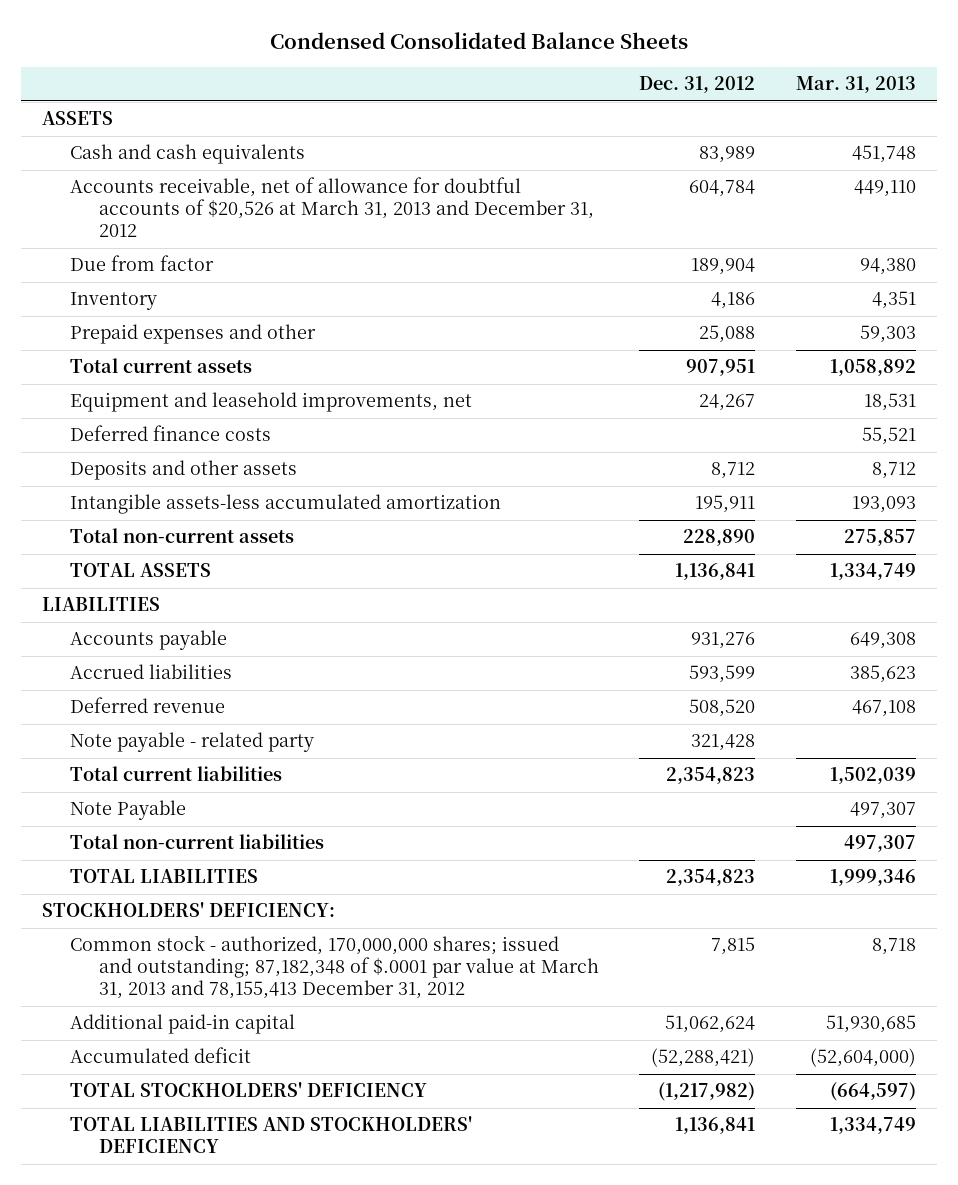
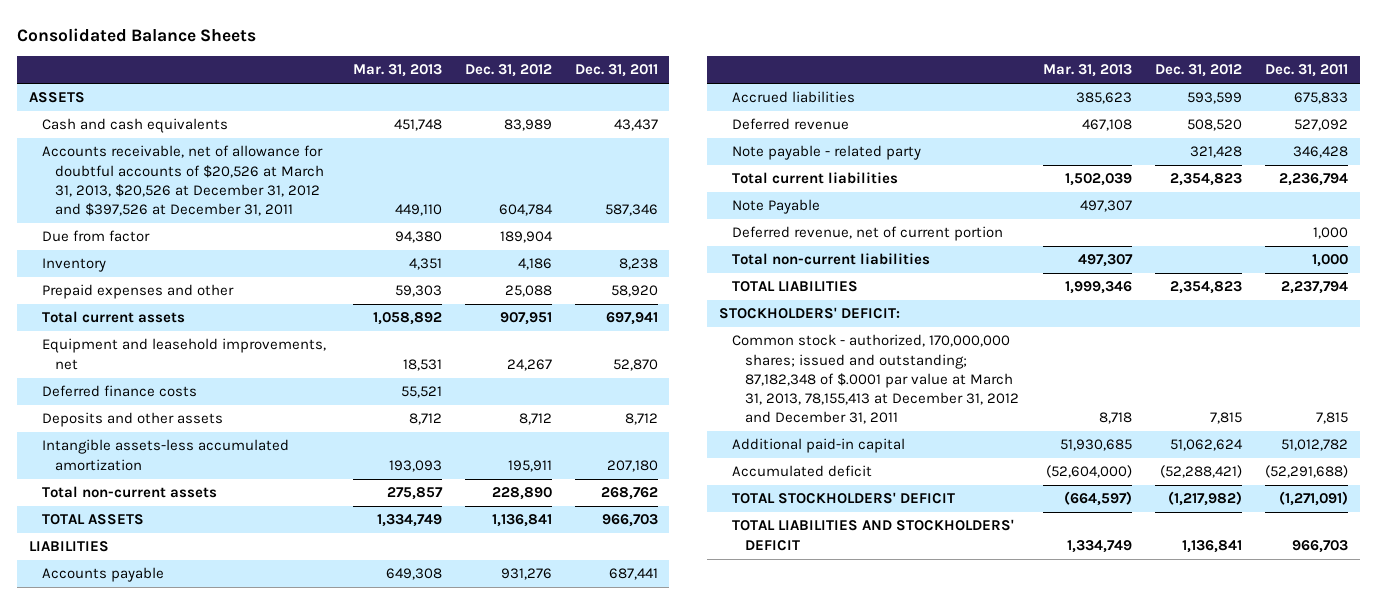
- Condensed Consolidated Balance Sheets
+ Consolidated Balance Sheets
- | Dec. 31, 2012 | Mar. 31, 2013
+ | Mar. 31, 2013 | Dec. 31, 2012 | Dec. 31, 2011
- Accounts receivable, net of allowance for doubtful accounts of $20,526 at March 31, 2013 and December 31, 2012 | 604,784 | 449,110
+ Accounts receivable, net of allowance for doubtful accounts of $20,526 at March 31, 2013, $20,526 at December 31, 2012 and $397,526 at December 31, 2011 | 449,110 | 604,784 | 587,346
+ Deferred revenue, net of current portion | | | 1,000
- STOCKHOLDERS' DEFICIENCY:
- Common stock - authorized, 170,000,000 shares; issued and outstanding; 87,182,348 of $.0001 par value at March 31, 2013 and 78,155,413 December 31, 2012 | 7,815 | 8,718
+ STOCKHOLDERS' DEFICIT:
+ Common stock - authorized, 170,000,000 shares; issued and outstanding; 87,182,348 of $.0001 par value at March 31, 2013, 78,155,413 at December 31, 2012 and December 31, 2011 | 8,718 | 7,815 | 7,815
- TOTAL STOCKHOLDERS' DEFICIENCY | (1,217,982) | (664,597)
- TOTAL LIABILITIES AND STOCKHOLDERS' DEFICIENCY | 1,136,841 | 1,334,749
+ TOTAL STOCKHOLDERS' DEFICIT | (664,597) | (1,217,982) | (1,271,091)
+ TOTAL LIABILITIES AND STOCKHOLDERS' DEFICIT | 1,334,749 | 1,136,841 | 966,703

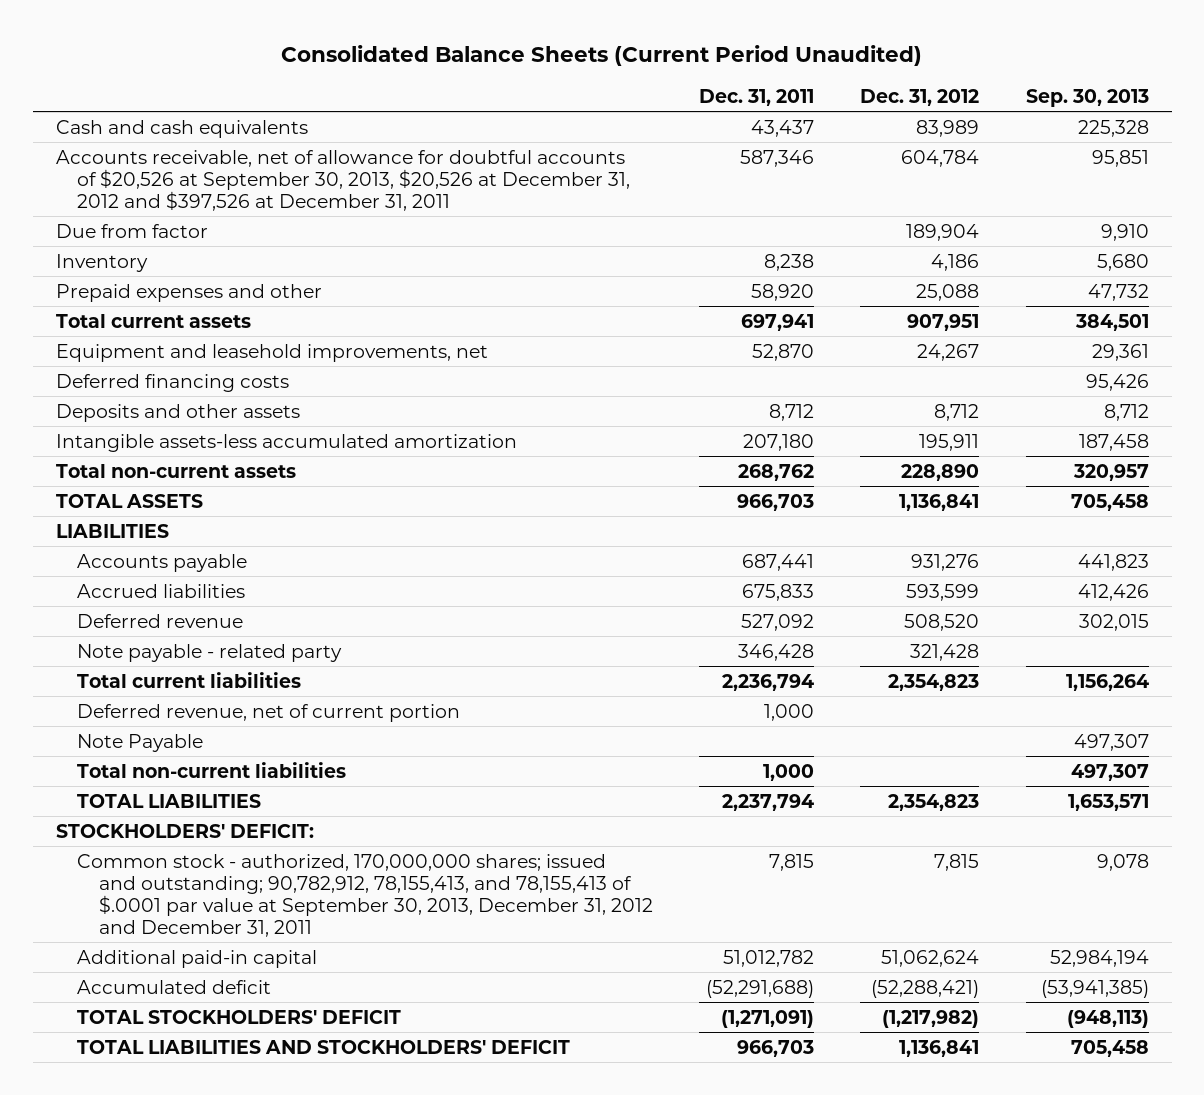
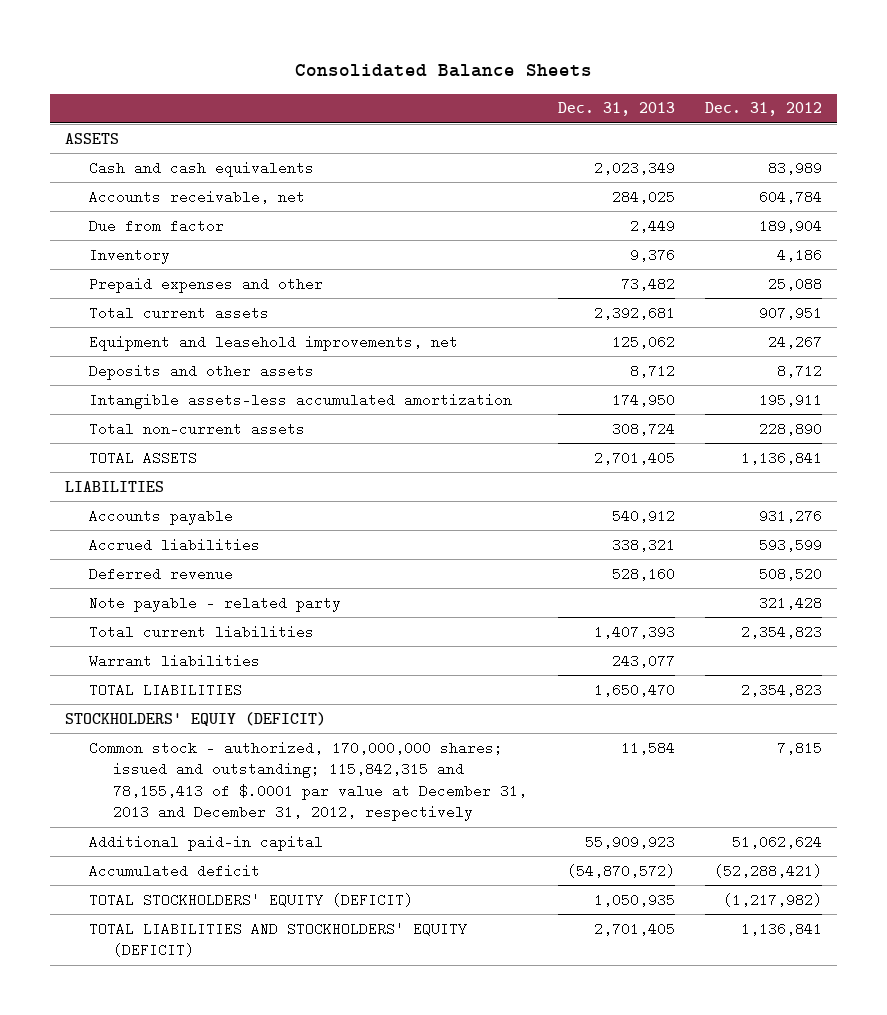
- Consolidated Balance Sheets (Current Period Unaudited)
+ Consolidated Balance Sheets
- | Dec. 31, 2011 | Dec. 31, 2012 | Sep. 30, 2013
+ | Dec. 31, 2013 | Dec. 31, 2012
+ ASSETS
- Accounts receivable, net of allowance for doubtful accounts of $20,526 at September 30, 2013, $20,526 at December 31, 2012 and $397,526 at December 31, 2011 | 587,346 | 604,784 | 95,851
+ Accounts receivable, net | 284,025 | 604,784
- Deferred financing costs | | | 95,426
- Deferred revenue, net of current portion | 1,000 | |
- Note Payable | | | 497,307
- Total non-current liabilities | 1,000 | | 497,307
+ Warrant liabilities | 243,077 |
- STOCKHOLDERS' DEFICIT:
- Common stock - authorized, 170,000,000 shares; issued and outstanding; 90,782,912, 78,155,413, and 78,155,413 of $.0001 par value at September 30, 2013, December 31, 2012 and December 31, 2011 | 7,815 | 7,815 | 9,078
+ STOCKHOLDERS' EQUIY (DEFICIT)
+ Common stock - authorized, 170,000,000 shares; issued and outstanding; 115,842,315 and 78,155,413 of $.0001 par value at December 31, 2013 and December 31, 2012, respectively | 11,584 | 7,815
- TOTAL STOCKHOLDERS' DEFICIT | (1,271,091) | (1,217,982) | (948,113)
- TOTAL LIABILITIES AND STOCKHOLDERS' DEFICIT | 966,703 | 1,136,841 | 705,458
+ TOTAL STOCKHOLDERS' EQUITY (DEFICIT) | 1,050,935 | (1,217,982)
+ TOTAL LIABILITIES AND STOCKHOLDERS' EQUITY (DEFICIT) | 2,701,405 | 1,136,841

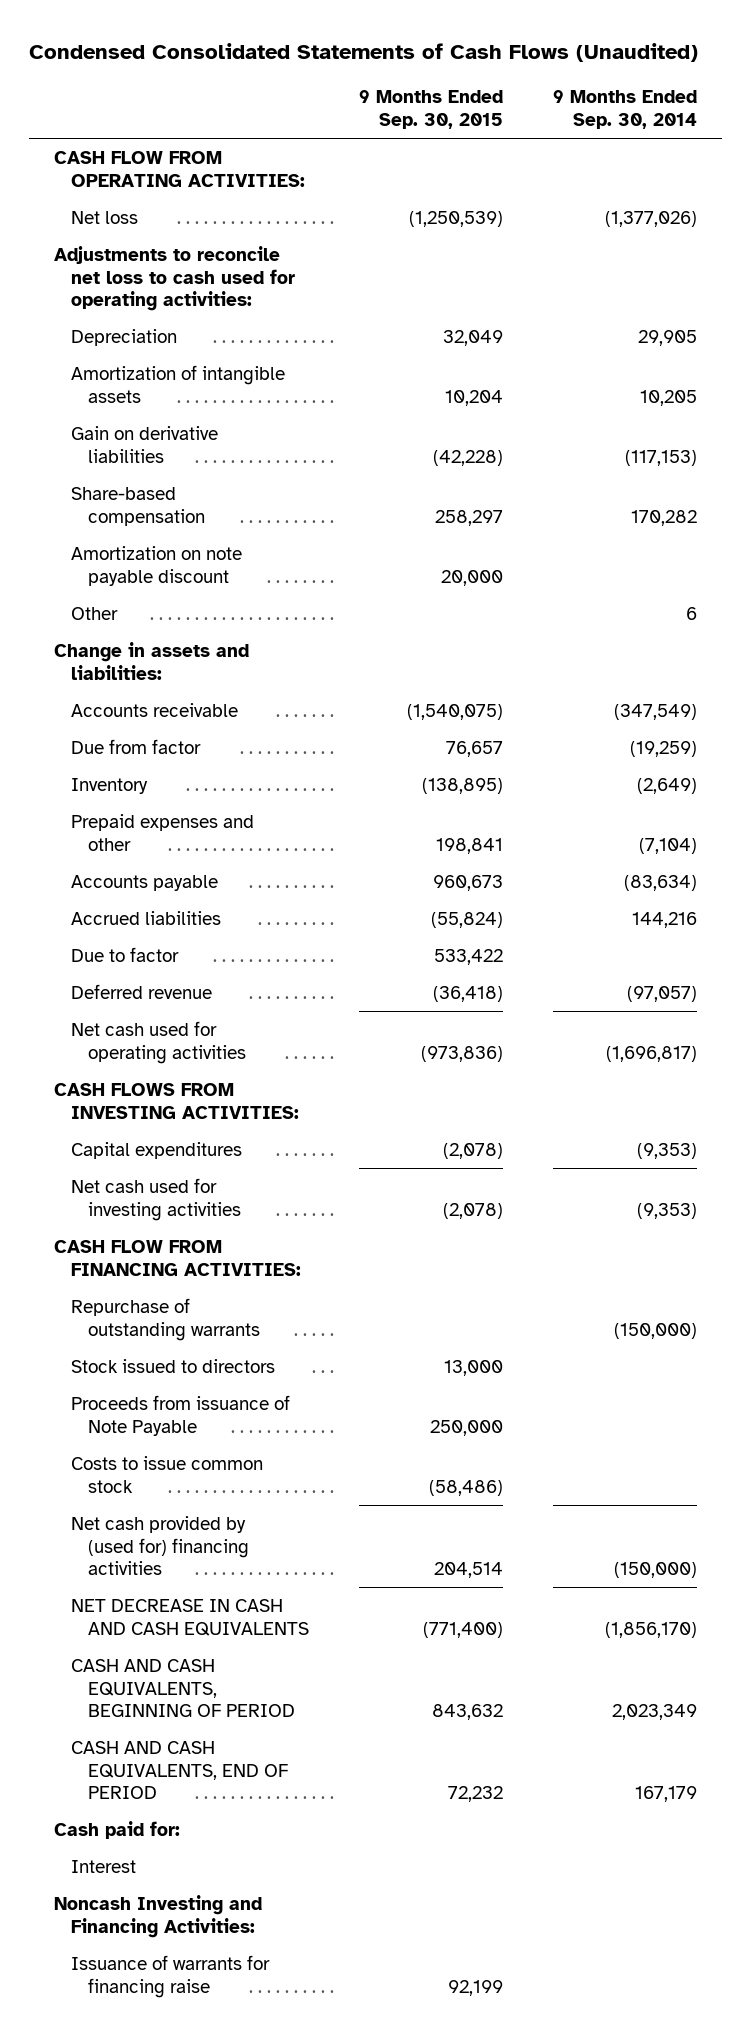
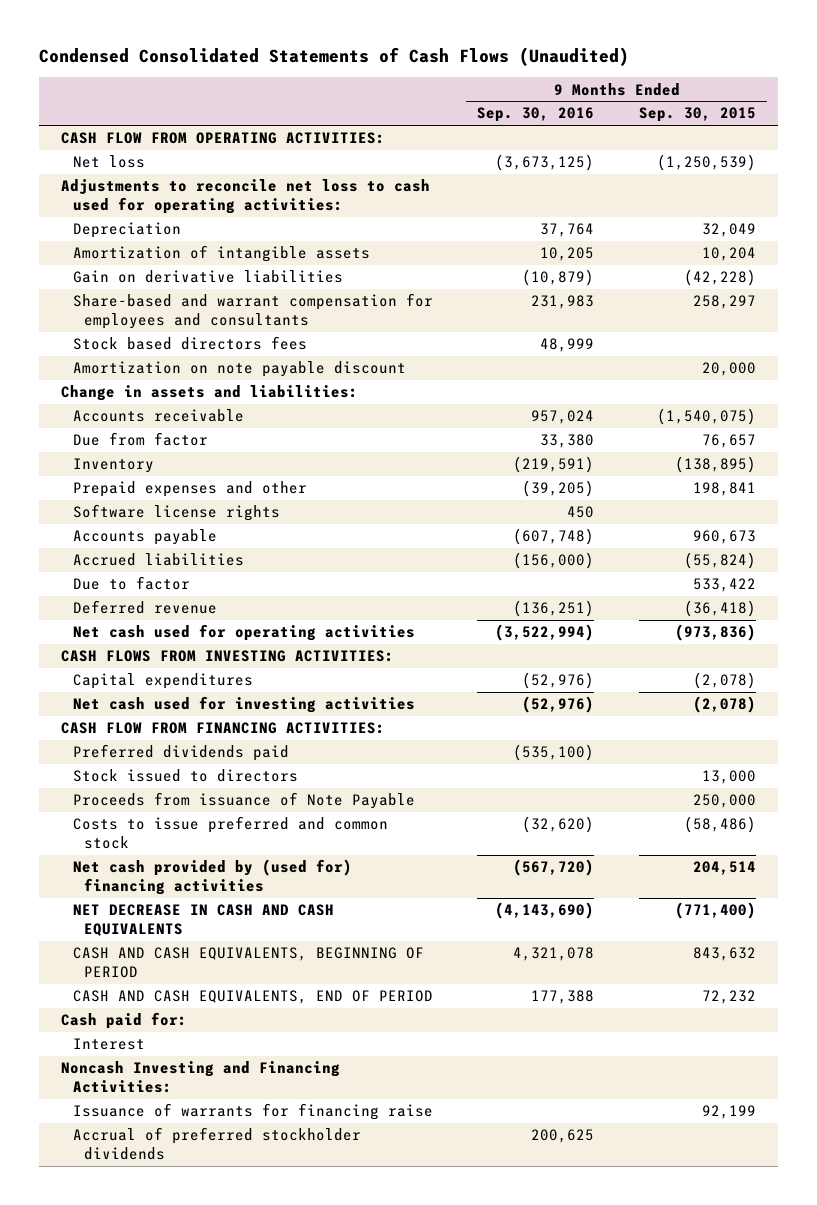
- | 9 Months Ended Sep. 30, 2015 | 9 Months Ended Sep. 30, 2014
+ | 9 Months Ended Sep. 30, 2016 | 9 Months Ended Sep. 30, 2015
- Share-based compensation | 258,297 | 170,282
+ Share-based and warrant compensation for employees and consultants | 231,983 | 258,297
+ Stock based directors fees | 48,999 |
- Other | | 6
+ Software license rights | 450 |
- Repurchase of outstanding warrants | | (150,000)
+ Preferred dividends paid | (535,100) |
- Costs to issue common stock | (58,486) |
+ Costs to issue preferred and common stock | (32,620) | (58,486)
+ Accrual of preferred stockholder dividends | 200,625 |

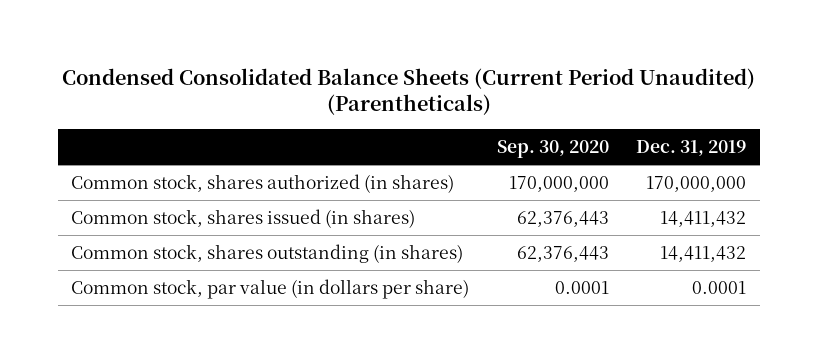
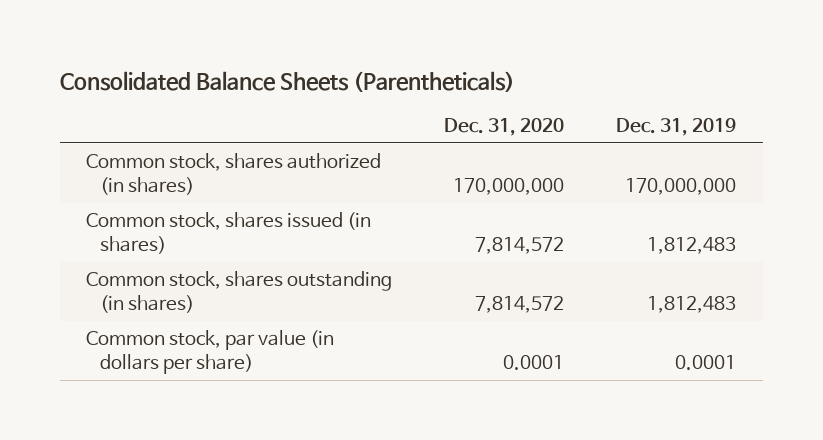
- Condensed Consolidated Balance Sheets (Current Period Unaudited) (Parentheticals)
+ Consolidated Balance Sheets (Parentheticals)
- | Sep. 30, 2020 | Dec. 31, 2019
+ | Dec. 31, 2020 | Dec. 31, 2019
- Common stock, shares issued (in shares) | 62,376,443 | 14,411,432
- Common stock, shares outstanding (in shares) | 62,376,443 | 14,411,432
+ Common stock, shares issued (in shares) | 7,814,572 | 1,812,483
+ Common stock, shares outstanding (in shares) | 7,814,572 | 1,812,483

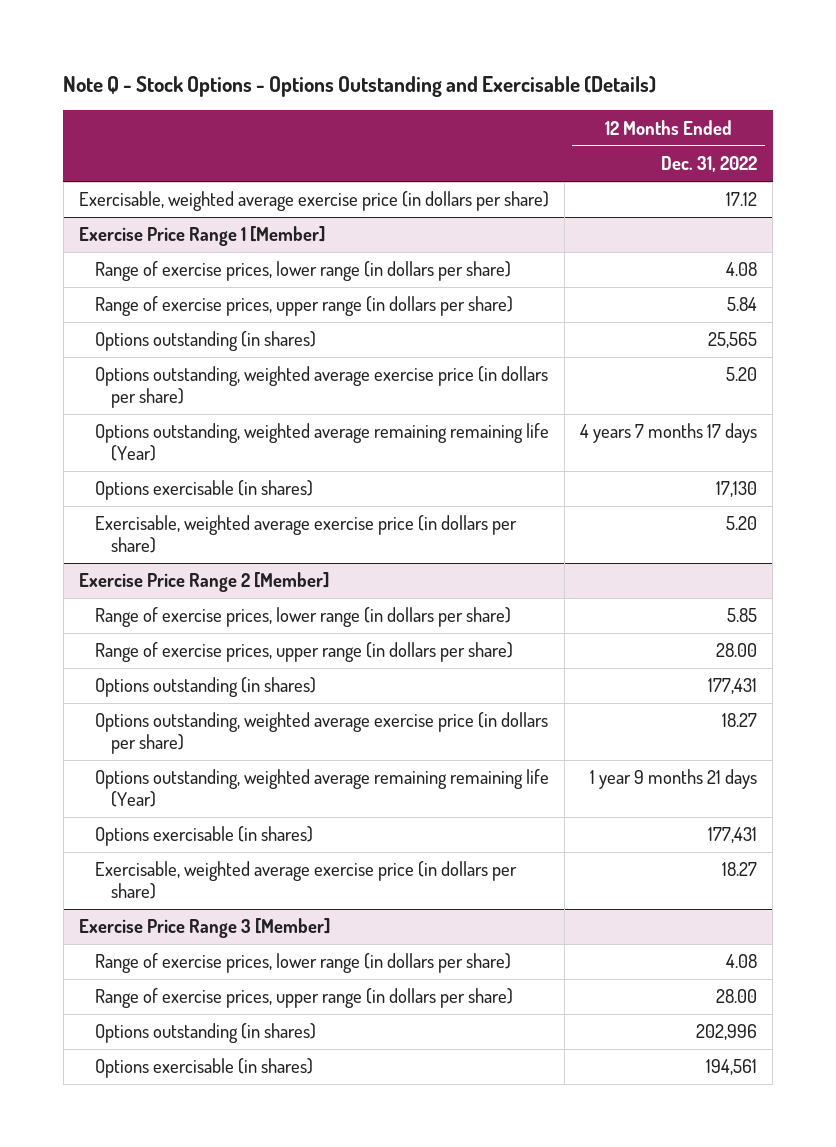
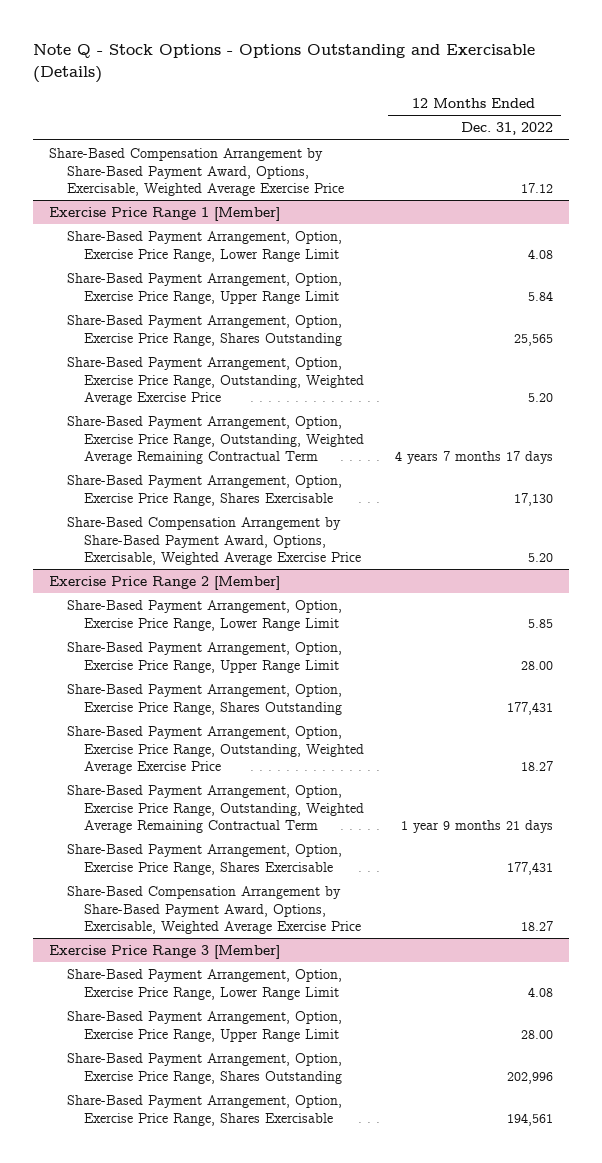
- Exercisable, weighted average exercise price (in dollars per share) | 17.12
+ Share-Based Compensation Arrangement by Share-Based Payment Award, Options, Exercisable, Weighted Average Exercise Price | 17.12
@ Exercise Price Range 1 [Member]
- Range of exercise prices, lower range (in dollars per share) | 4.08
- Range of exercise prices, upper range (in dollars per share) | 5.84
- Options outstanding (in shares) | 25,565
- Options outstanding, weighted average exercise price (in dollars per share) | 5.20
- Options outstanding, weighted average remaining remaining life (Year) | 4 years 7 months 17 days
- Options exercisable (in shares) | 17,130
- Exercisable, weighted average exercise price (in dollars per share) | 5.20
+ Share-Based Payment Arrangement, Option, Exercise Price Range, Lower Range Limit | 4.08
+ Share-Based Payment Arrangement, Option, Exercise Price Range, Upper Range Limit | 5.84
+ Share-Based Payment Arrangement, Option, Exercise Price Range, Shares Outstanding | 25,565
+ Share-Based Payment Arrangement, Option, Exercise Price Range, Outstanding, Weighted Average Exercise Price | 5.20
+ Share-Based Payment Arrangement, Option, Exercise Price Range, Outstanding, Weighted Average Remaining Contractual Term | 4 years 7 months 17 days
+ Share-Based Payment Arrangement, Option, Exercise Price Range, Shares Exercisable | 17,130
+ Share-Based Compensation Arrangement by Share-Based Payment Award, Options, Exercisable, Weighted Average Exercise Price | 5.20
@ Exercise Price Range 2 [Member]
- Range of exercise prices, lower range (in dollars per share) | 5.85
- Range of exercise prices, upper range (in dollars per share) | 28.00
- Options outstanding (in shares) | 177,431
- Options outstanding, weighted average exercise price (in dollars per share) | 18.27
- Options outstanding, weighted average remaining remaining life (Year) | 1 year 9 months 21 days
- Options exercisable (in shares) | 177,431
- Exercisable, weighted average exercise price (in dollars per share) | 18.27
+ Share-Based Payment Arrangement, Option, Exercise Price Range, Lower Range Limit | 5.85
+ Share-Based Payment Arrangement, Option, Exercise Price Range, Upper Range Limit | 28.00
+ Share-Based Payment Arrangement, Option, Exercise Price Range, Shares Outstanding | 177,431
+ Share-Based Payment Arrangement, Option, Exercise Price Range, Outstanding, Weighted Average Exercise Price | 18.27
+ Share-Based Payment Arrangement, Option, Exercise Price Range, Outstanding, Weighted Average Remaining Contractual Term | 1 year 9 months 21 days
+ Share-Based Payment Arrangement, Option, Exercise Price Range, Shares Exercisable | 177,431
+ Share-Based Compensation Arrangement by Share-Based Payment Award, Options, Exercisable, Weighted Average Exercise Price | 18.27
@ Exercise Price Range 3 [Member]
- Range of exercise prices, lower range (in dollars per share) | 4.08
- Range of exercise prices, upper range (in dollars per share) | 28.00
- Options outstanding (in shares) | 202,996
- Options exercisable (in shares) | 194,561
+ Share-Based Payment Arrangement, Option, Exercise Price Range, Lower Range Limit | 4.08
+ Share-Based Payment Arrangement, Option, Exercise Price Range, Upper Range Limit | 28.00
+ Share-Based Payment Arrangement, Option, Exercise Price Range, Shares Outstanding | 202,996
+ Share-Based Payment Arrangement, Option, Exercise Price Range, Shares Exercisable | 194,561

